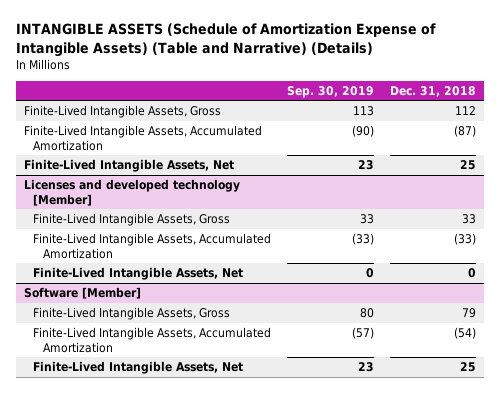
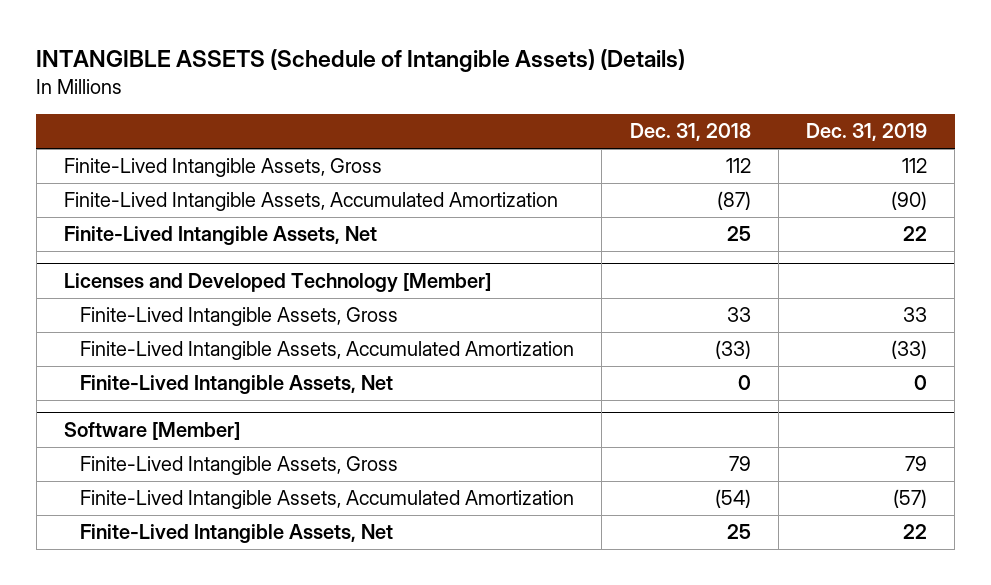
- INTANGIBLE ASSETS (Schedule of Amortization Expense of Intangible Assets) (Table and Narrative) (Details)
+ INTANGIBLE ASSETS (Schedule of Intangible Assets) (Details)
- | Sep. 30, 2019 | Dec. 31, 2018
+ | Dec. 31, 2018 | Dec. 31, 2019
- Licenses and developed technology [Member]
+ Licenses and Developed Technology [Member]

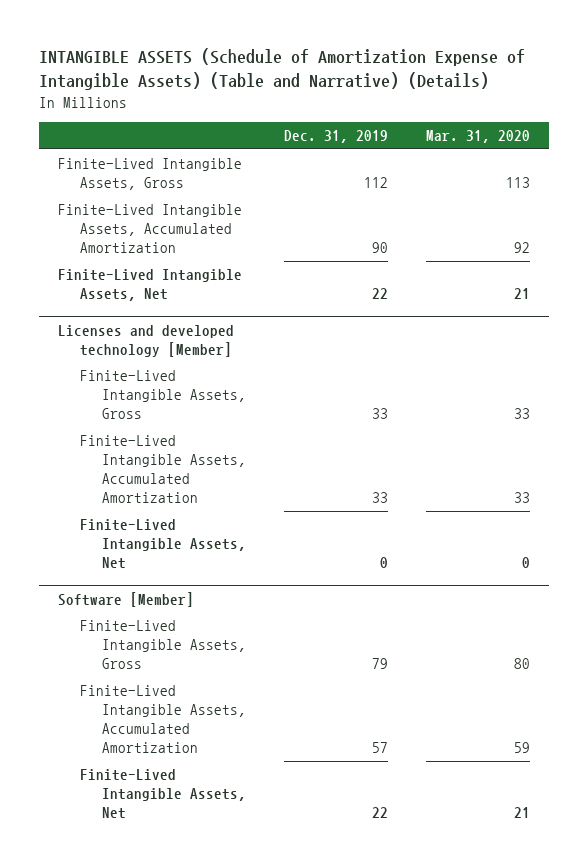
- INTANGIBLE ASSETS (Schedule of Intangible Assets) (Details)
+ INTANGIBLE ASSETS (Schedule of Amortization Expense of Intangible Assets) (Table and Narrative) (Details)
- | Dec. 31, 2018 | Dec. 31, 2019
+ | Dec. 31, 2019 | Mar. 31, 2020
- Finite-Lived Intangible Assets, Accumulated Amortization | (87) | (90)
+ Finite-Lived Intangible Assets, Accumulated Amortization | 90 | 92
- Licenses and Developed Technology [Member]
+ Licenses and developed technology [Member]
- Finite-Lived Intangible Assets, Accumulated Amortization | (33) | (33)
+ Finite-Lived Intangible Assets, Accumulated Amortization | 33 | 33
@ Software [Member]
- Finite-Lived Intangible Assets, Accumulated Amortization | (54) | (57)
+ Finite-Lived Intangible Assets, Accumulated Amortization | 57 | 59

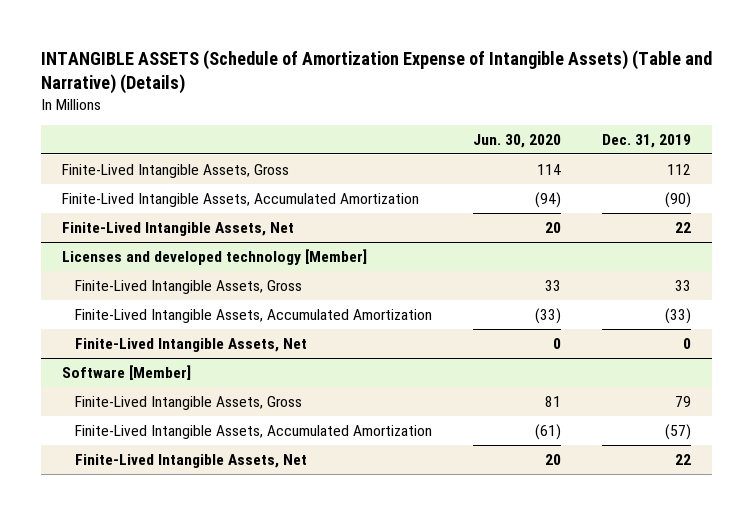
- | Dec. 31, 2019 | Mar. 31, 2020
+ | Jun. 30, 2020 | Dec. 31, 2019
- Finite-Lived Intangible Assets, Accumulated Amortization | 90 | 92
+ Finite-Lived Intangible Assets, Accumulated Amortization | (94) | (90)
@ Licenses and developed technology [Member]
- Finite-Lived Intangible Assets, Accumulated Amortization | 33 | 33
+ Finite-Lived Intangible Assets, Accumulated Amortization | (33) | (33)
@ Software [Member]
- Finite-Lived Intangible Assets, Accumulated Amortization | 57 | 59
+ Finite-Lived Intangible Assets, Accumulated Amortization | (61) | (57)

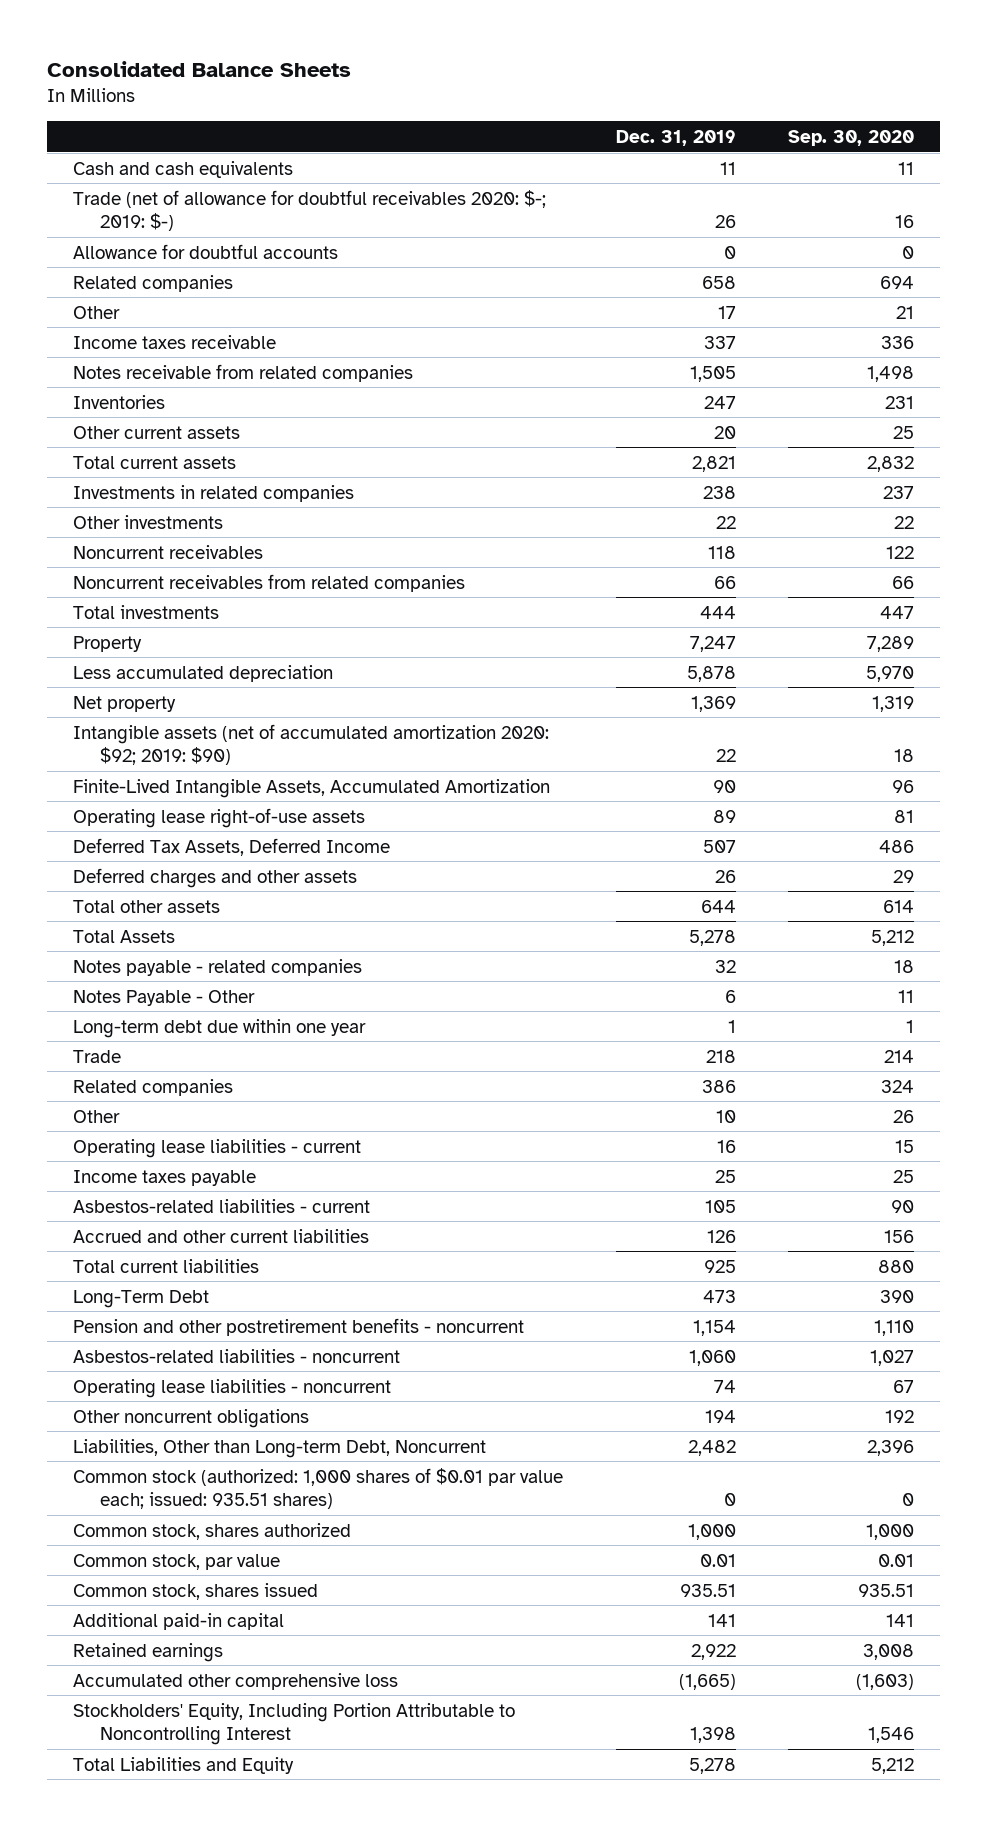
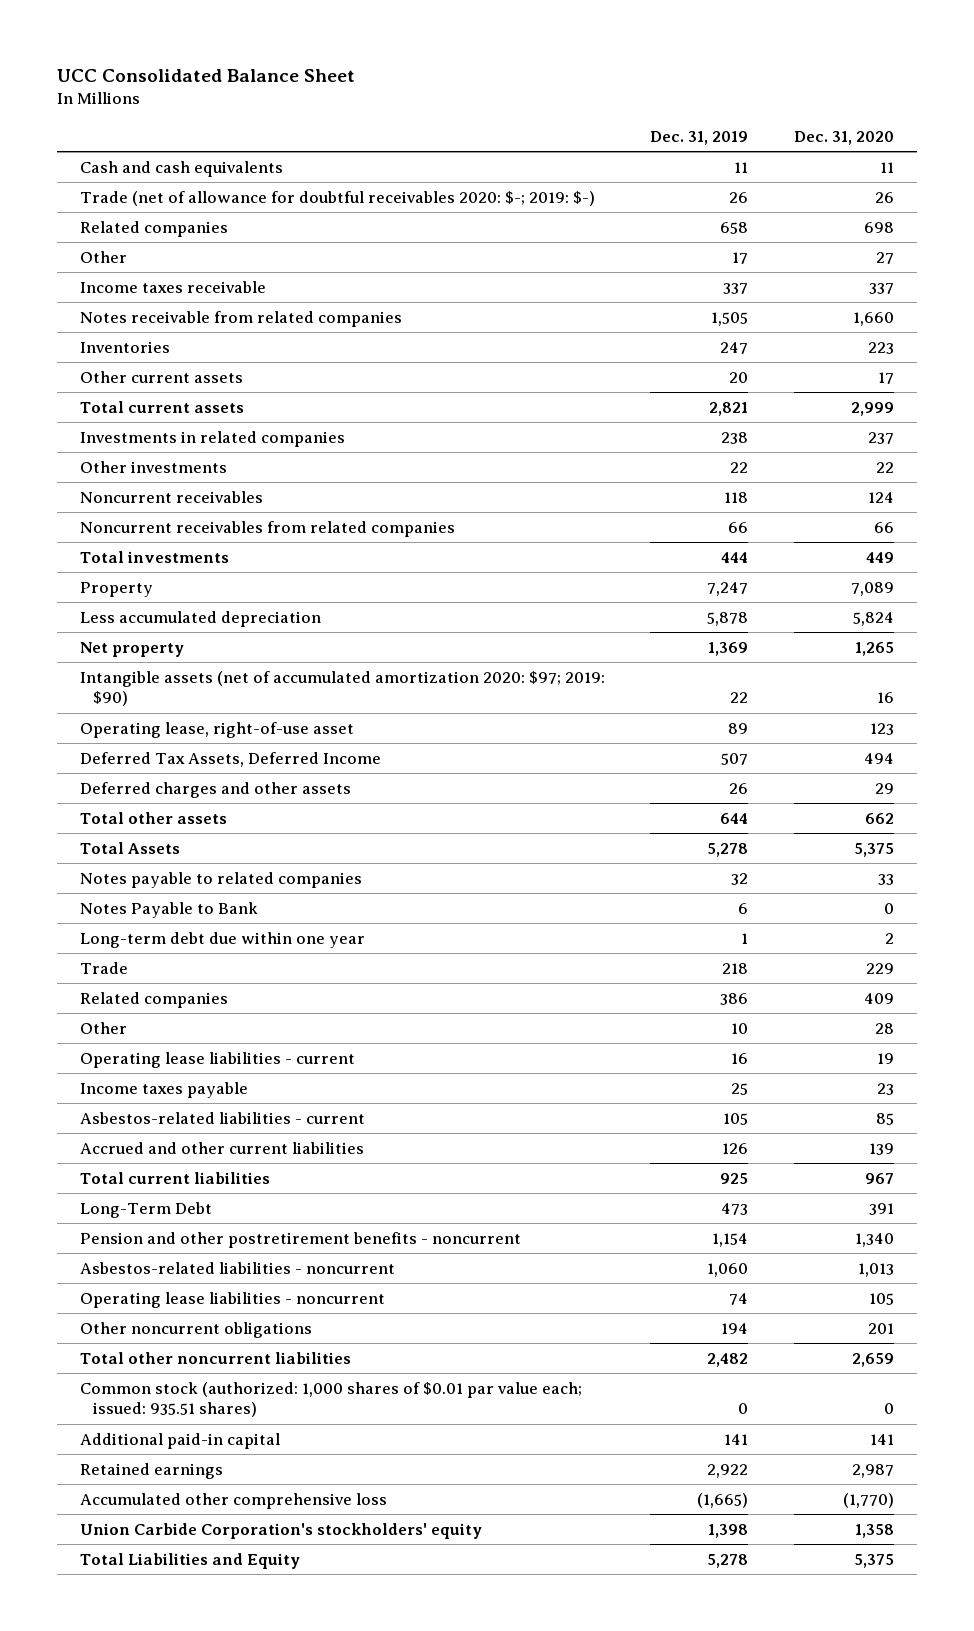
- Consolidated Balance Sheets
+ UCC Consolidated Balance Sheet
- | Dec. 31, 2019 | Sep. 30, 2020
+ | Dec. 31, 2019 | Dec. 31, 2020
- Allowance for doubtful accounts | 0 | 0
- Intangible assets (net of accumulated amortization 2020: $92; 2019: $90) | 22 | 18
- Finite-Lived Intangible Assets, Accumulated Amortization | 90 | 96
- Operating lease right-of-use assets | 89 | 81
+ Intangible assets (net of accumulated amortization 2020: $97; 2019: $90) | 22 | 16
+ Operating lease, right-of-use asset | 89 | 123
- Notes payable - related companies | 32 | 18
- Notes Payable - Other | 6 | 11
+ Notes payable to related companies | 32 | 33
+ Notes Payable to Bank | 6 | 0
- Liabilities, Other than Long-term Debt, Noncurrent | 2,482 | 2,396
+ Total other noncurrent liabilities | 2,482 | 2,659
- Common stock, shares authorized | 1,000 | 1,000
- Common stock, par value | 0.01 | 0.01
- Common stock, shares issued | 935.51 | 935.51
- Stockholders' Equity, Including Portion Attributable to Noncontrolling Interest | 1,398 | 1,546
+ Union Carbide Corporation's stockholders' equity | 1,398 | 1,358

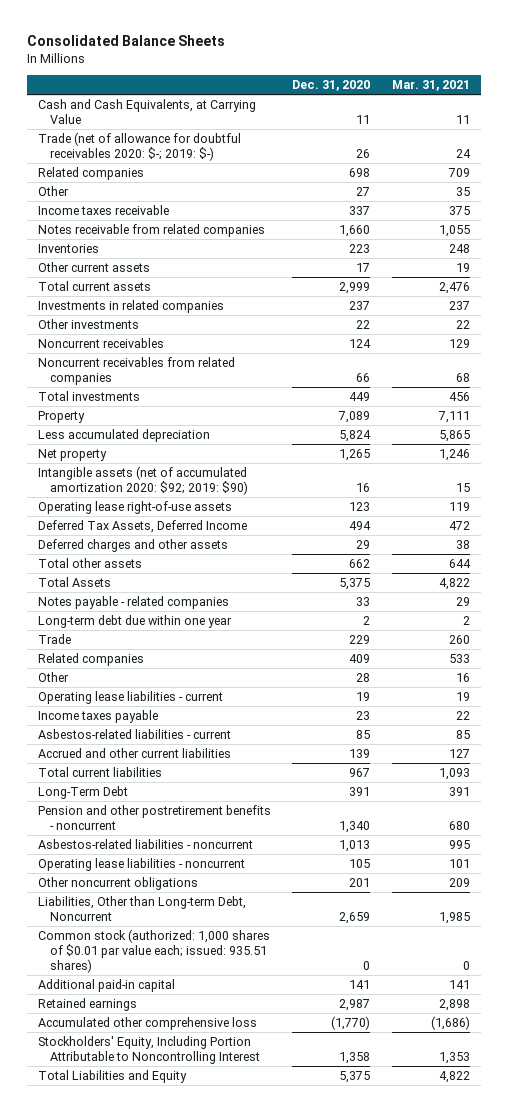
- UCC Consolidated Balance Sheet
+ Consolidated Balance Sheets
- | Dec. 31, 2019 | Dec. 31, 2020
+ | Dec. 31, 2020 | Mar. 31, 2021
- Cash and cash equivalents | 11 | 11
+ Cash and Cash Equivalents, at Carrying Value | 11 | 11
- Intangible assets (net of accumulated amortization 2020: $97; 2019: $90) | 22 | 16
- Operating lease, right-of-use asset | 89 | 123
+ Intangible assets (net of accumulated amortization 2020: $92; 2019: $90) | 16 | 15
+ Operating lease right-of-use assets | 123 | 119
- Notes payable to related companies | 32 | 33
- Notes Payable to Bank | 6 | 0
+ Notes payable - related companies | 33 | 29
- Total other noncurrent liabilities | 2,482 | 2,659
+ Liabilities, Other than Long-term Debt, Noncurrent | 2,659 | 1,985
- Union Carbide Corporation's stockholders' equity | 1,398 | 1,358
+ Stockholders' Equity, Including Portion Attributable to Noncontrolling Interest | 1,358 | 1,353

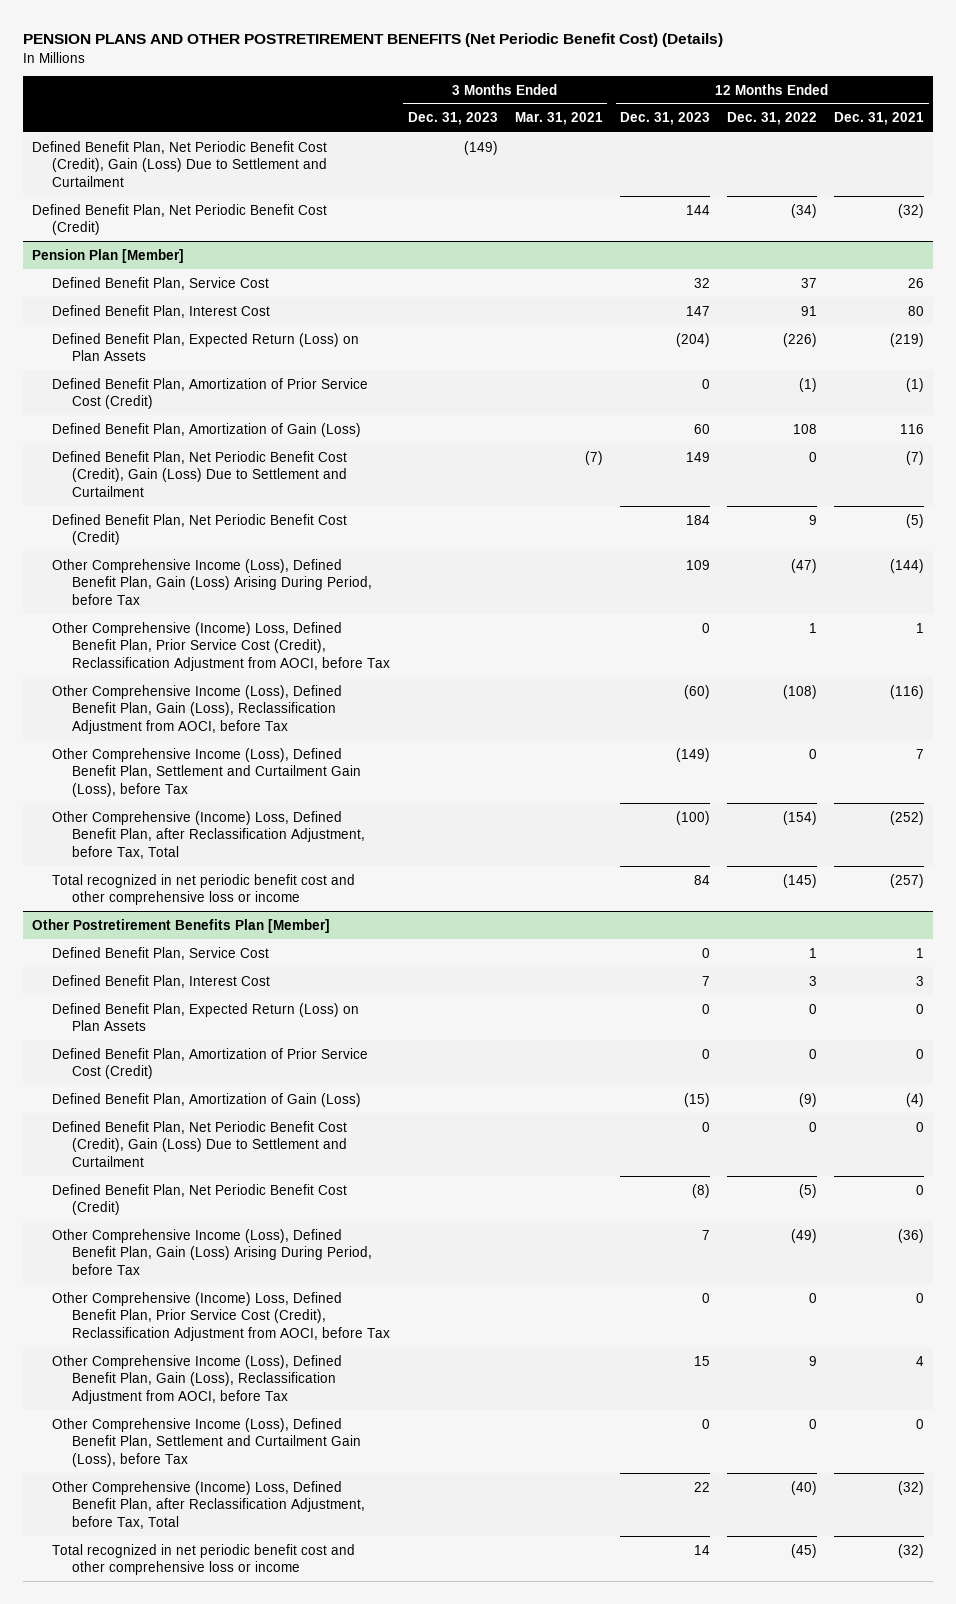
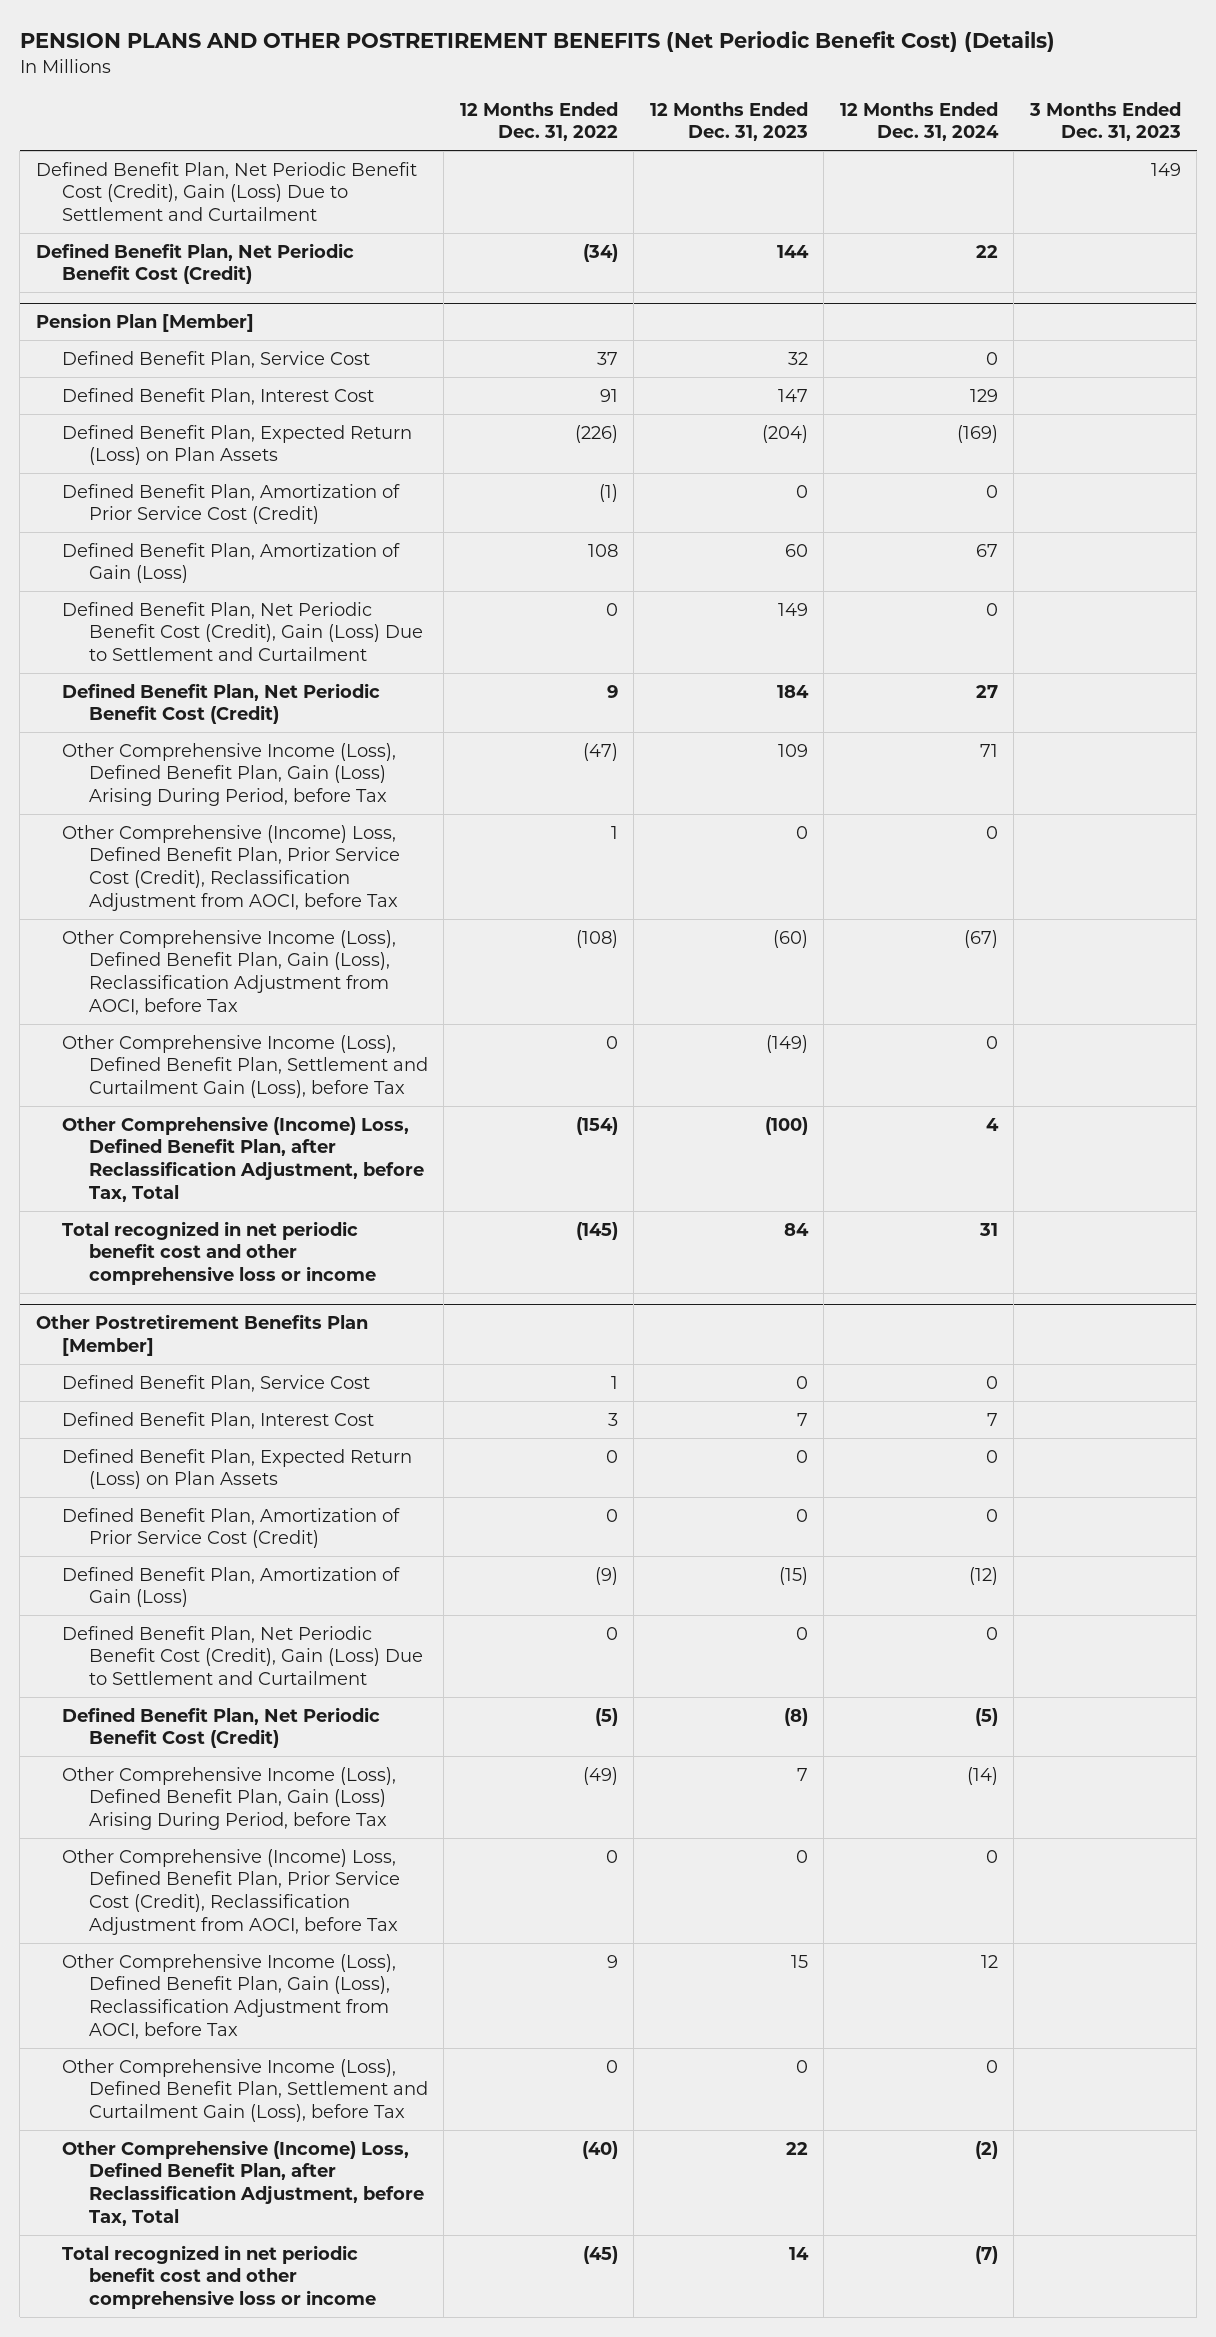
- | 3 Months Ended Dec. 31, 2023 | 3 Months Ended Mar. 31, 2021 | 12 Months Ended Dec. 31, 2023 | 12 Months Ended Dec. 31, 2022 | 12 Months Ended Dec. 31, 2021
+ | 12 Months Ended Dec. 31, 2022 | 12 Months Ended Dec. 31, 2023 | 12 Months Ended Dec. 31, 2024 | 3 Months Ended Dec. 31, 2023
- Defined Benefit Plan, Net Periodic Benefit Cost (Credit), Gain (Loss) Due to Settlement and Curtailment | (149) | | | |
+ Defined Benefit Plan, Net Periodic Benefit Cost (Credit), Gain (Loss) Due to Settlement and Curtailment | | | | 149

